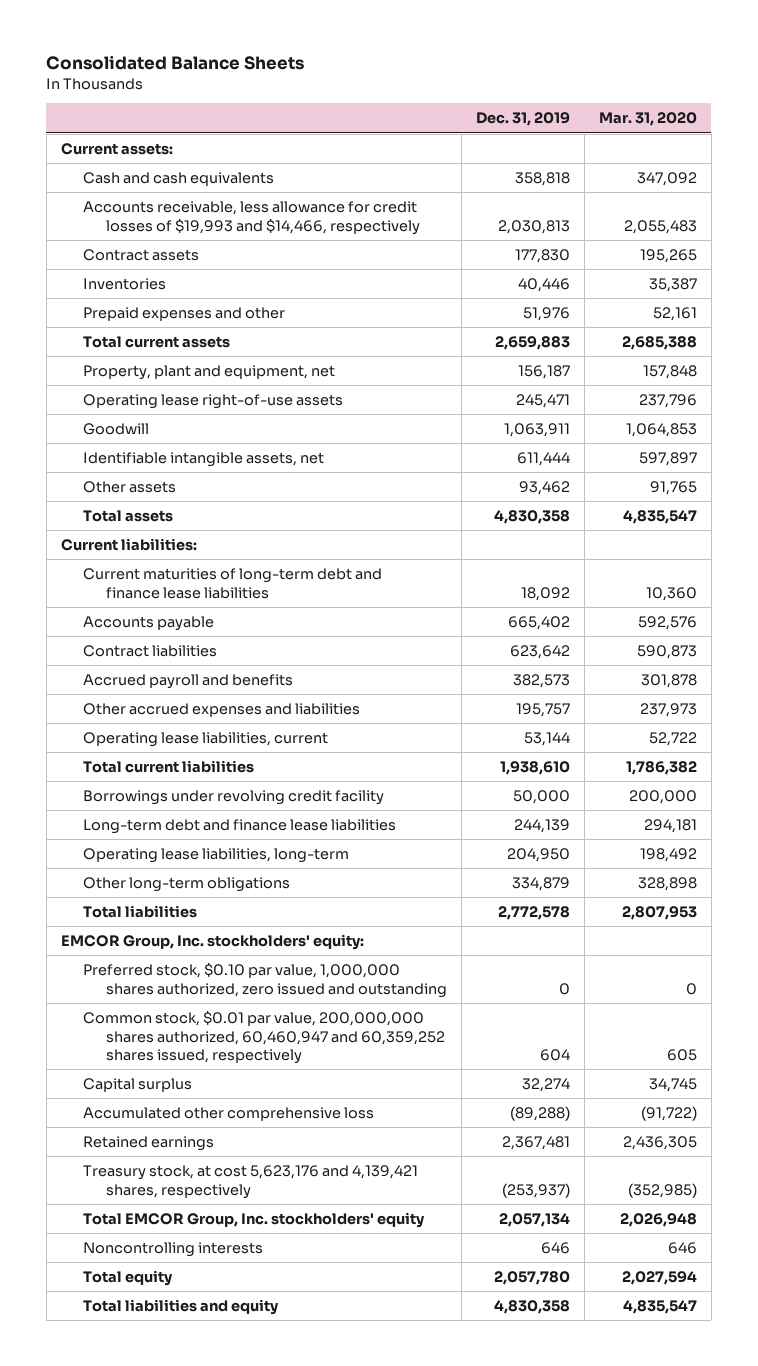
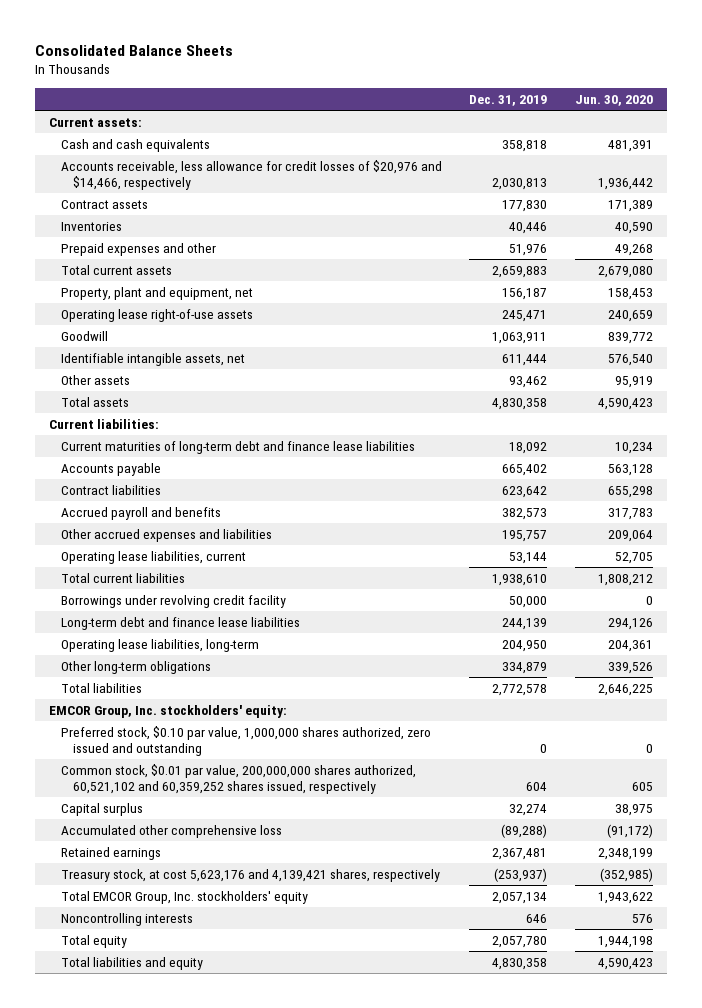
- | Dec. 31, 2019 | Mar. 31, 2020
+ | Dec. 31, 2019 | Jun. 30, 2020
- Accounts receivable, less allowance for credit losses of $19,993 and $14,466, respectively | 2,030,813 | 2,055,483
+ Accounts receivable, less allowance for credit losses of $20,976 and $14,466, respectively | 2,030,813 | 1,936,442
- Common stock, $0.01 par value, 200,000,000 shares authorized, 60,460,947 and 60,359,252 shares issued, respectively | 604 | 605
+ Common stock, $0.01 par value, 200,000,000 shares authorized, 60,521,102 and 60,359,252 shares issued, respectively | 604 | 605

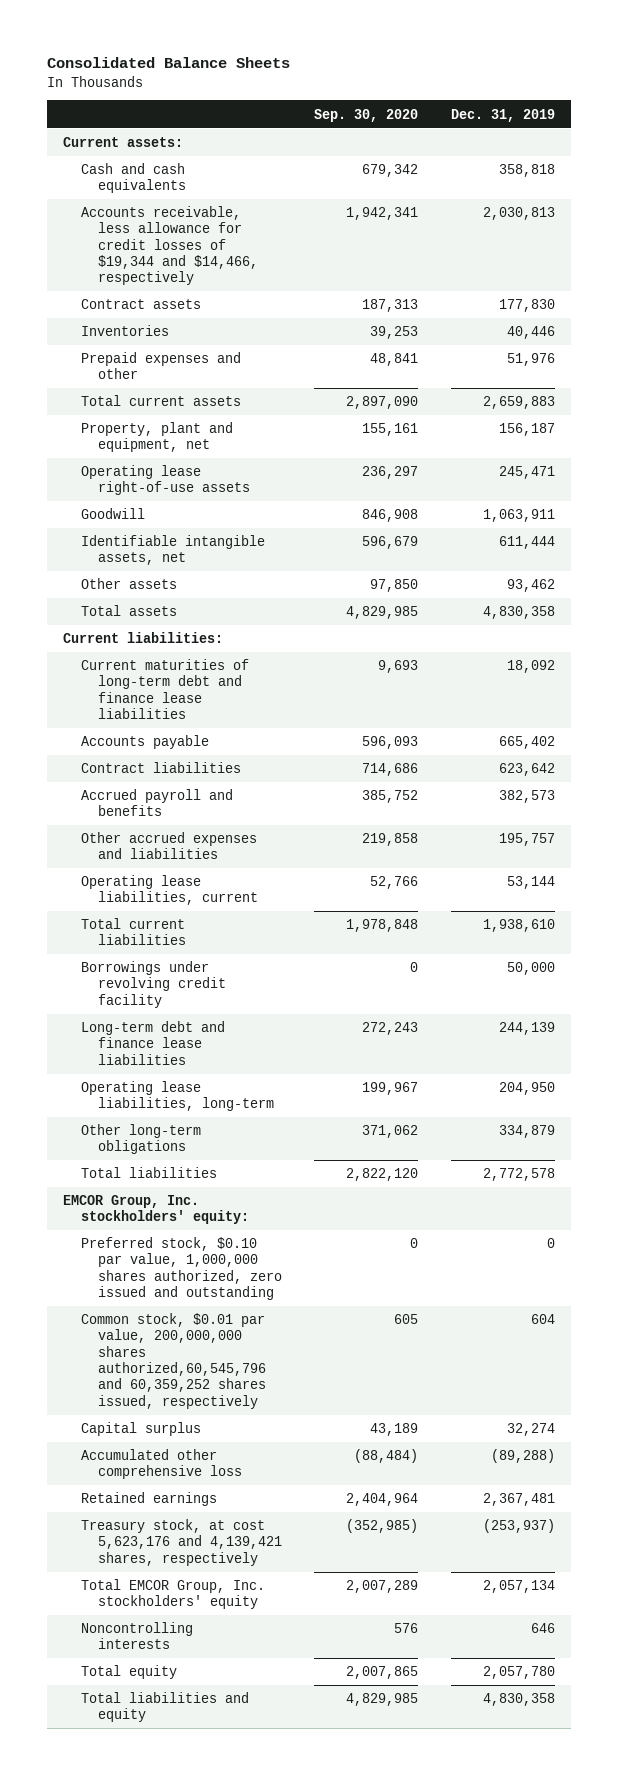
- | Dec. 31, 2019 | Jun. 30, 2020
+ | Sep. 30, 2020 | Dec. 31, 2019
- Accounts receivable, less allowance for credit losses of $20,976 and $14,466, respectively | 2,030,813 | 1,936,442
+ Accounts receivable, less allowance for credit losses of $19,344 and $14,466, respectively | 1,942,341 | 2,030,813
- Common stock, $0.01 par value, 200,000,000 shares authorized, 60,521,102 and 60,359,252 shares issued, respectively | 604 | 605
+ Common stock, $0.01 par value, 200,000,000 shares authorized,60,545,796 and 60,359,252 shares issued, respectively | 605 | 604

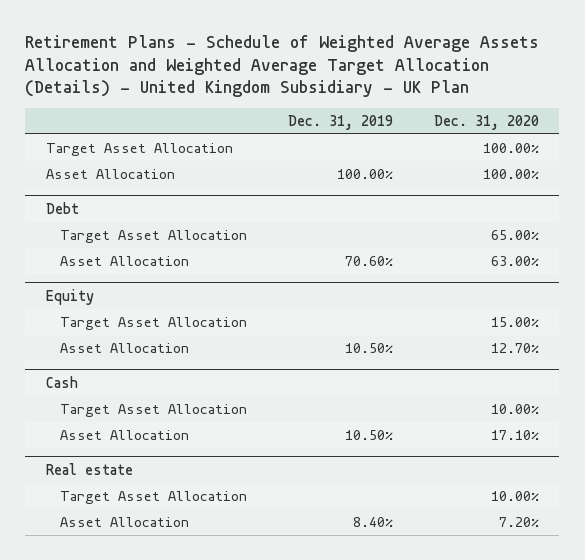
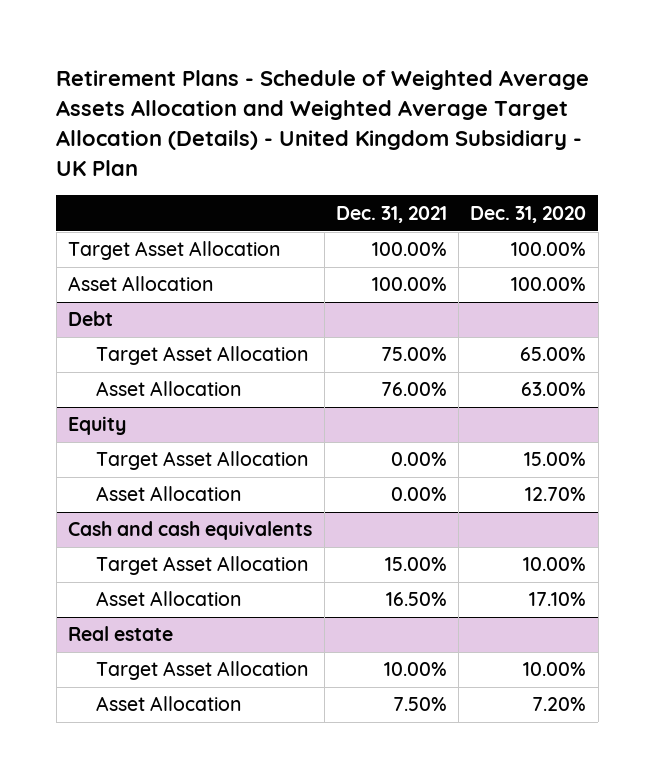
- | Dec. 31, 2019 | Dec. 31, 2020
+ | Dec. 31, 2021 | Dec. 31, 2020
- Cash
+ Cash and cash equivalents

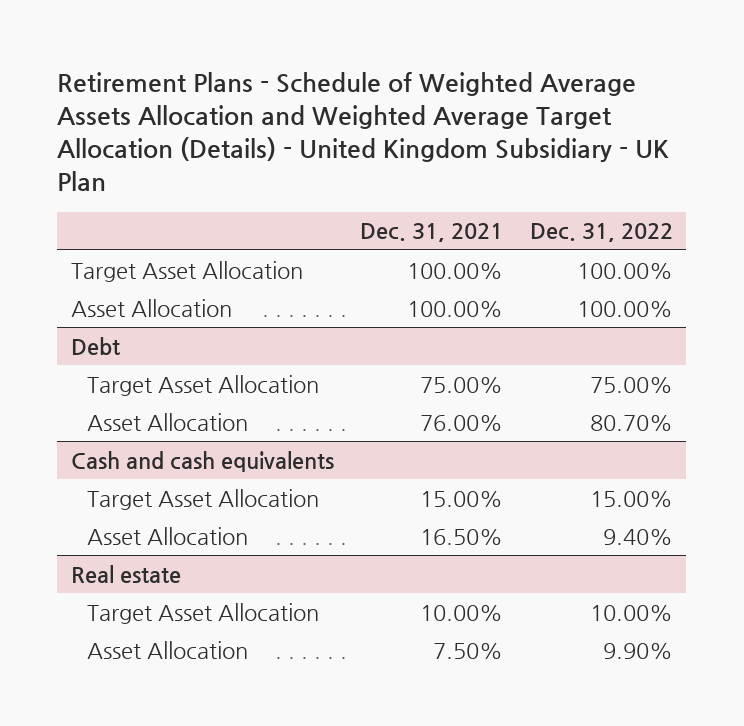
- | Dec. 31, 2021 | Dec. 31, 2020
+ | Dec. 31, 2021 | Dec. 31, 2022
- Equity
- Target Asset Allocation | 0.00% | 15.00%
- Asset Allocation | 0.00% | 12.70%

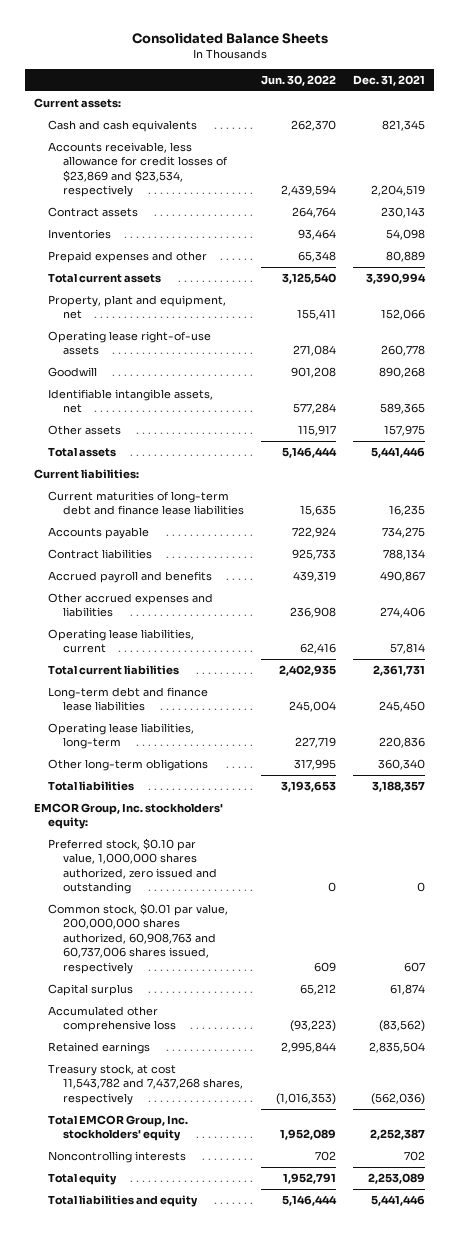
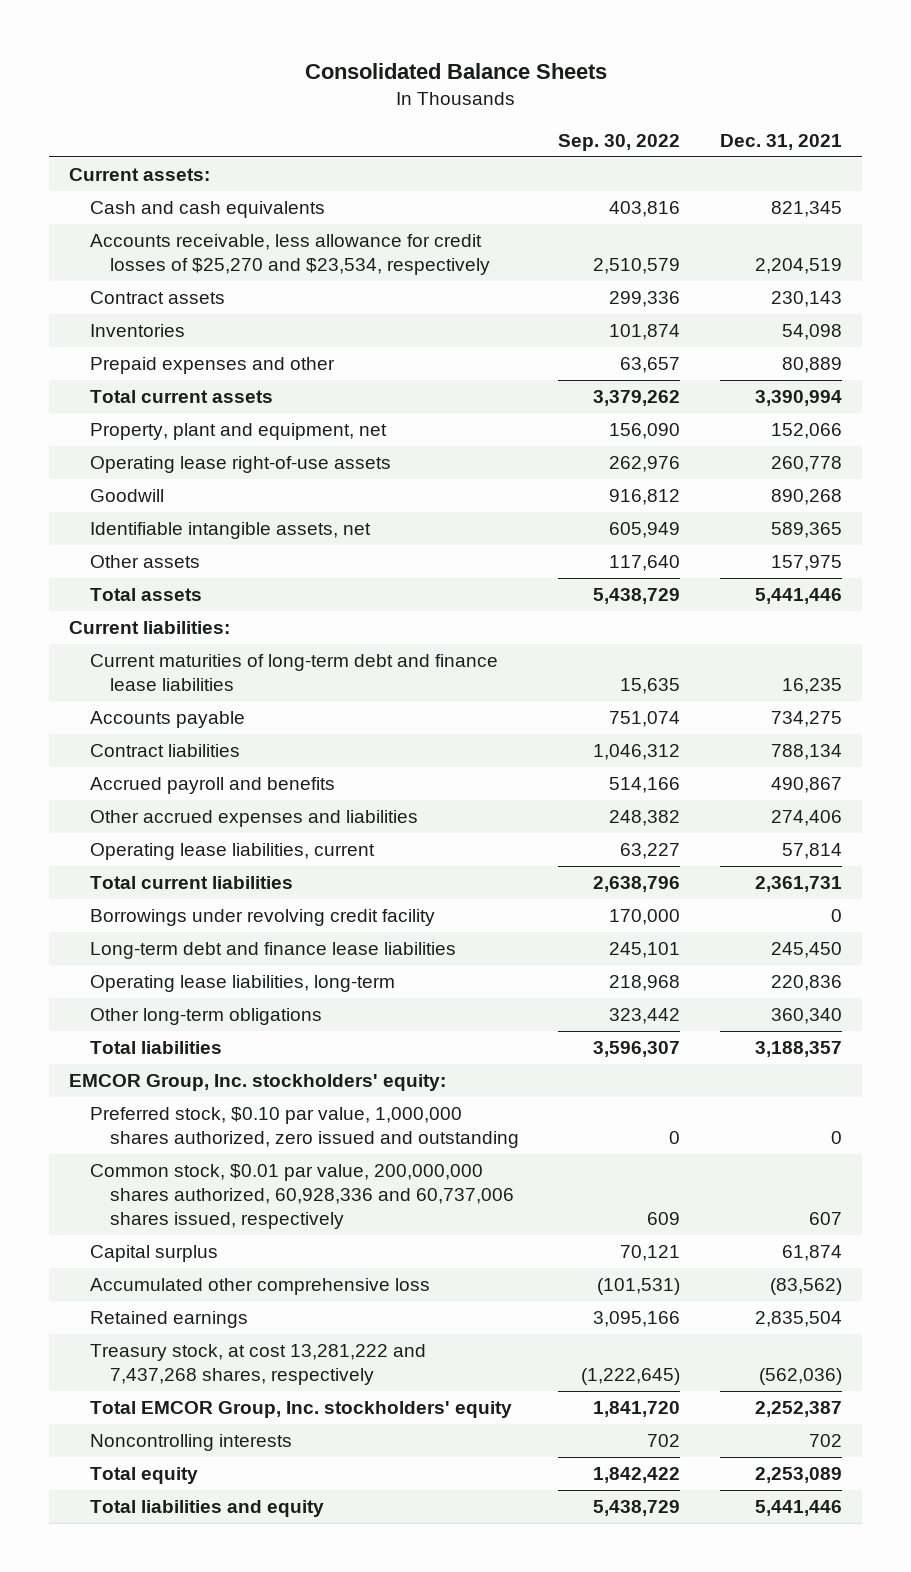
- | Jun. 30, 2022 | Dec. 31, 2021
+ | Sep. 30, 2022 | Dec. 31, 2021
- Accounts receivable, less allowance for credit losses of $23,869 and $23,534, respectively | 2,439,594 | 2,204,519
+ Accounts receivable, less allowance for credit losses of $25,270 and $23,534, respectively | 2,510,579 | 2,204,519
+ Borrowings under revolving credit facility | 170,000 | 0
- Common stock, $0.01 par value, 200,000,000 shares authorized, 60,908,763 and 60,737,006 shares issued, respectively | 609 | 607
+ Common stock, $0.01 par value, 200,000,000 shares authorized, 60,928,336 and 60,737,006 shares issued, respectively | 609 | 607
- Treasury stock, at cost 11,543,782 and 7,437,268 shares, respectively | (1,016,353) | (562,036)
+ Treasury stock, at cost 13,281,222 and 7,437,268 shares, respectively | (1,222,645) | (562,036)

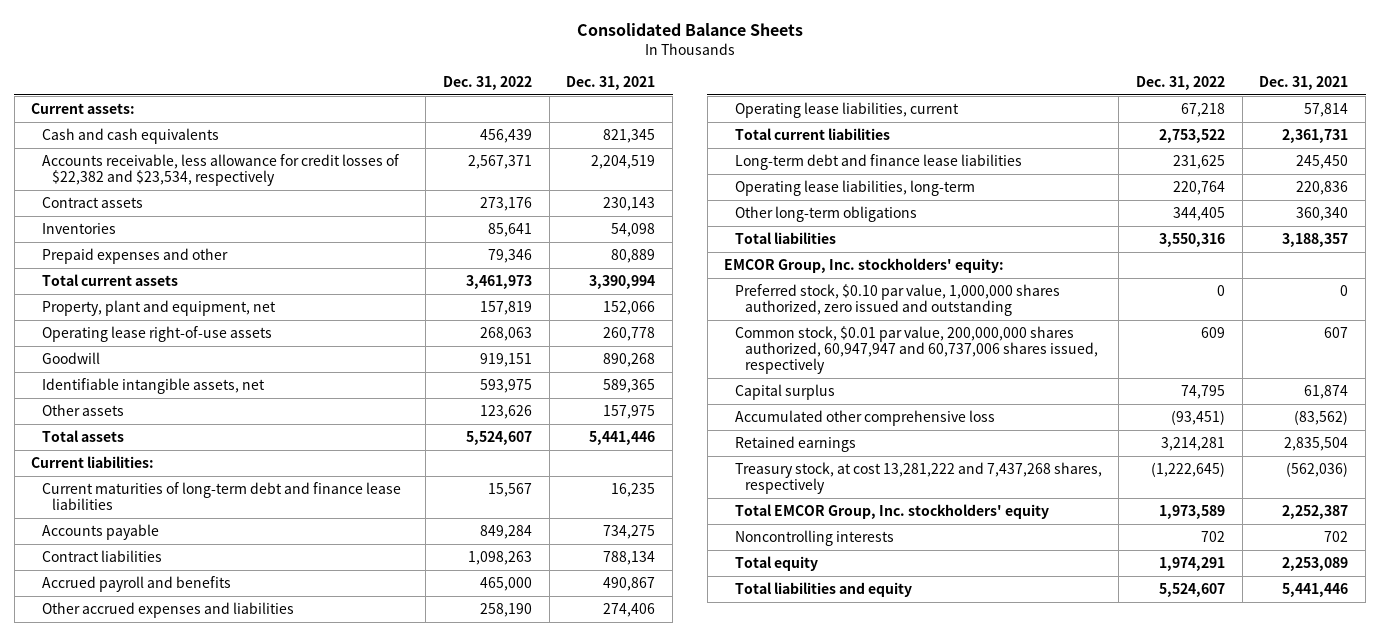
- | Sep. 30, 2022 | Dec. 31, 2021
+ | Dec. 31, 2022 | Dec. 31, 2021
- Accounts receivable, less allowance for credit losses of $25,270 and $23,534, respectively | 2,510,579 | 2,204,519
+ Accounts receivable, less allowance for credit losses of $22,382 and $23,534, respectively | 2,567,371 | 2,204,519
- Borrowings under revolving credit facility | 170,000 | 0
- Common stock, $0.01 par value, 200,000,000 shares authorized, 60,928,336 and 60,737,006 shares issued, respectively | 609 | 607
+ Common stock, $0.01 par value, 200,000,000 shares authorized, 60,947,947 and 60,737,006 shares issued, respectively | 609 | 607

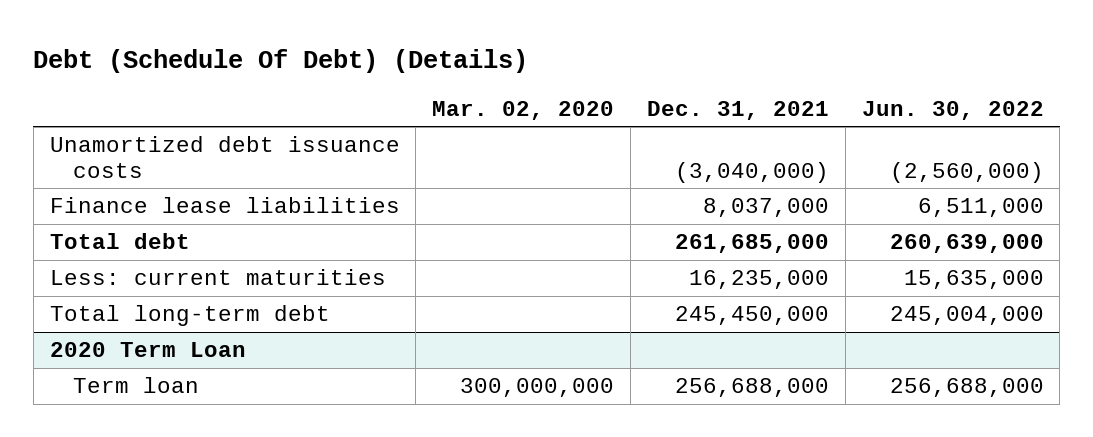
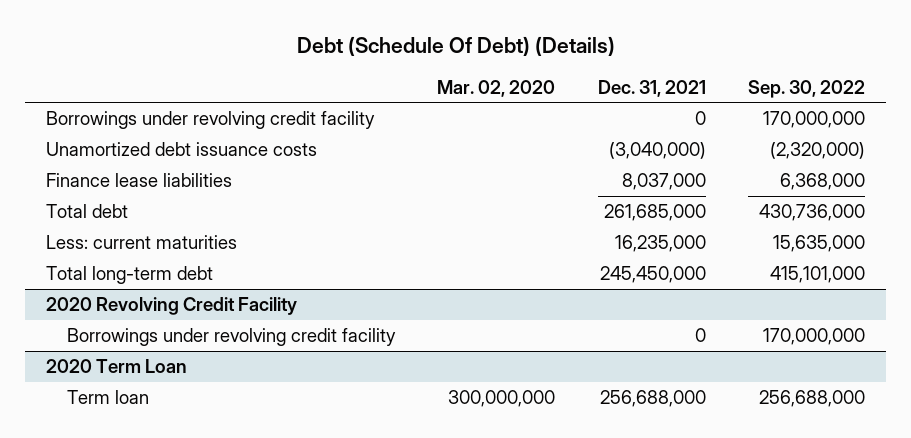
- | Mar. 02, 2020 | Dec. 31, 2021 | Jun. 30, 2022
+ | Mar. 02, 2020 | Dec. 31, 2021 | Sep. 30, 2022
+ Borrowings under revolving credit facility | | 0 | 170,000,000
+ 2020 Revolving Credit Facility
+ Borrowings under revolving credit facility | | 0 | 170,000,000

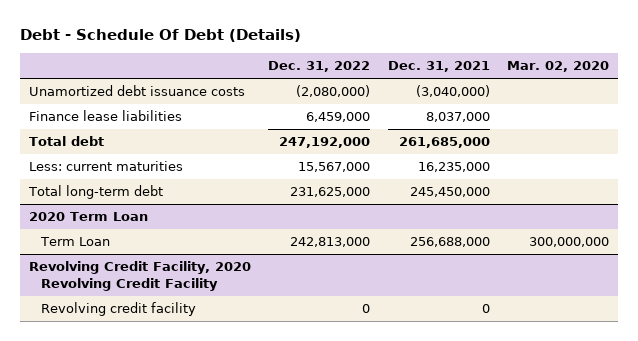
- Debt (Schedule Of Debt) (Details)
+ Debt - Schedule Of Debt (Details)
- | Mar. 02, 2020 | Dec. 31, 2021 | Sep. 30, 2022
+ | Dec. 31, 2022 | Dec. 31, 2021 | Mar. 02, 2020
- Borrowings under revolving credit facility | | 0 | 170,000,000
- 2020 Revolving Credit Facility
- Borrowings under revolving credit facility | | 0 | 170,000,000
@ 2020 Term Loan
- Term loan | 300,000,000 | 256,688,000 | 256,688,000
+ Term Loan | 242,813,000 | 256,688,000 | 300,000,000
+ Revolving Credit Facility, 2020 Revolving Credit Facility
+ Revolving credit facility | 0 | 0 |

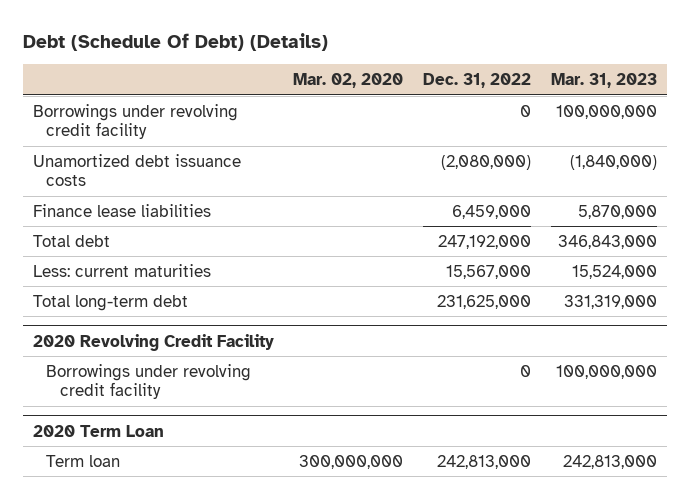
- Debt - Schedule Of Debt (Details)
+ Debt (Schedule Of Debt) (Details)
- | Dec. 31, 2022 | Dec. 31, 2021 | Mar. 02, 2020
+ | Mar. 02, 2020 | Dec. 31, 2022 | Mar. 31, 2023
+ Borrowings under revolving credit facility | | 0 | 100,000,000
+ 2020 Revolving Credit Facility
+ Borrowings under revolving credit facility | | 0 | 100,000,000
@ 2020 Term Loan
- Term Loan | 242,813,000 | 256,688,000 | 300,000,000
- Revolving Credit Facility, 2020 Revolving Credit Facility
- Revolving credit facility | 0 | 0 |
@ 2020 Term Loan
+ Term loan | 300,000,000 | 242,813,000 | 242,813,000

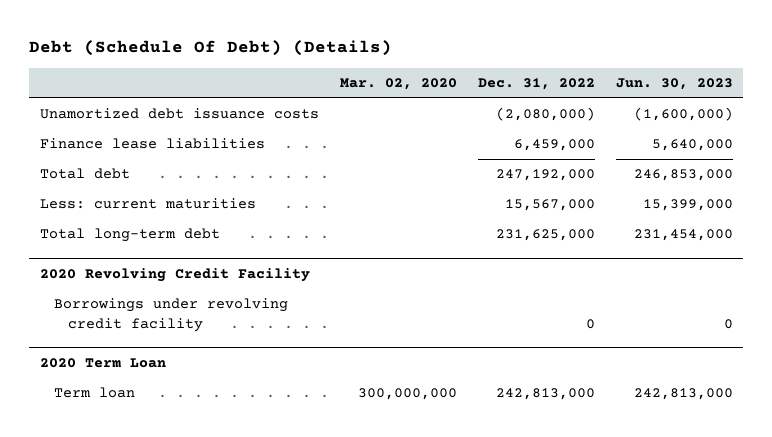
- | Mar. 02, 2020 | Dec. 31, 2022 | Mar. 31, 2023
+ | Mar. 02, 2020 | Dec. 31, 2022 | Jun. 30, 2023
- Borrowings under revolving credit facility | | 0 | 100,000,000

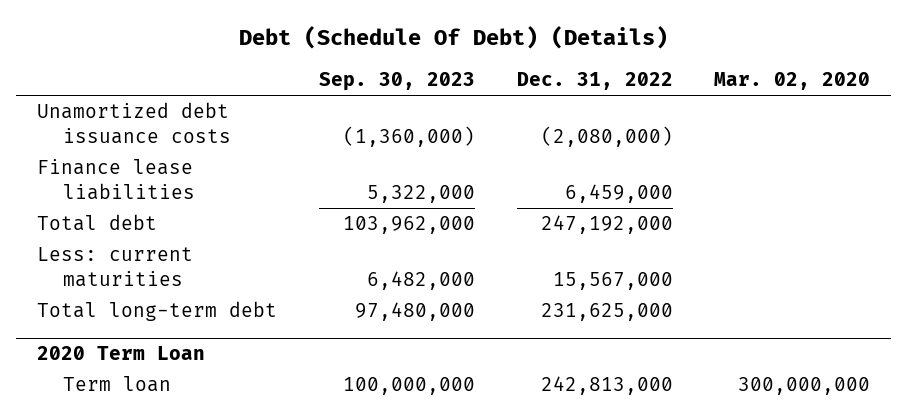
- | Mar. 02, 2020 | Dec. 31, 2022 | Jun. 30, 2023
+ | Sep. 30, 2023 | Dec. 31, 2022 | Mar. 02, 2020
- 2020 Revolving Credit Facility
- Borrowings under revolving credit facility | | 0 | 0

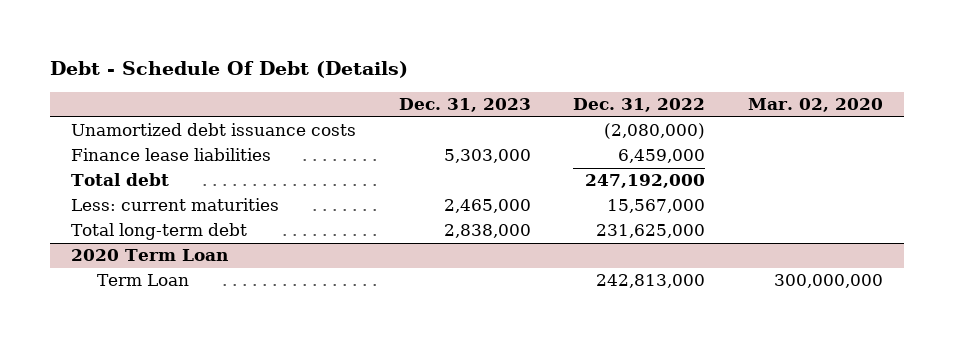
- Debt (Schedule Of Debt) (Details)
+ Debt - Schedule Of Debt (Details)
- | Sep. 30, 2023 | Dec. 31, 2022 | Mar. 02, 2020
+ | Dec. 31, 2023 | Dec. 31, 2022 | Mar. 02, 2020
@ 2020 Term Loan
- Term loan | 100,000,000 | 242,813,000 | 300,000,000
+ Term Loan | | 242,813,000 | 300,000,000

